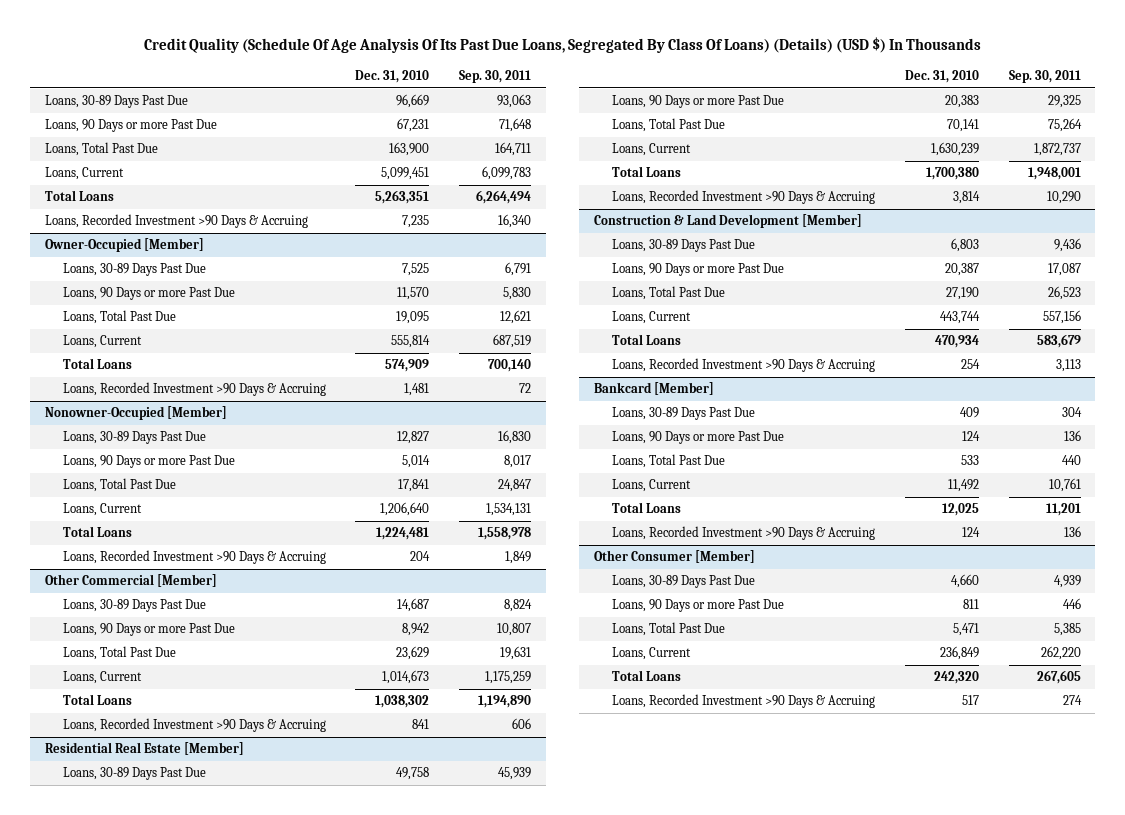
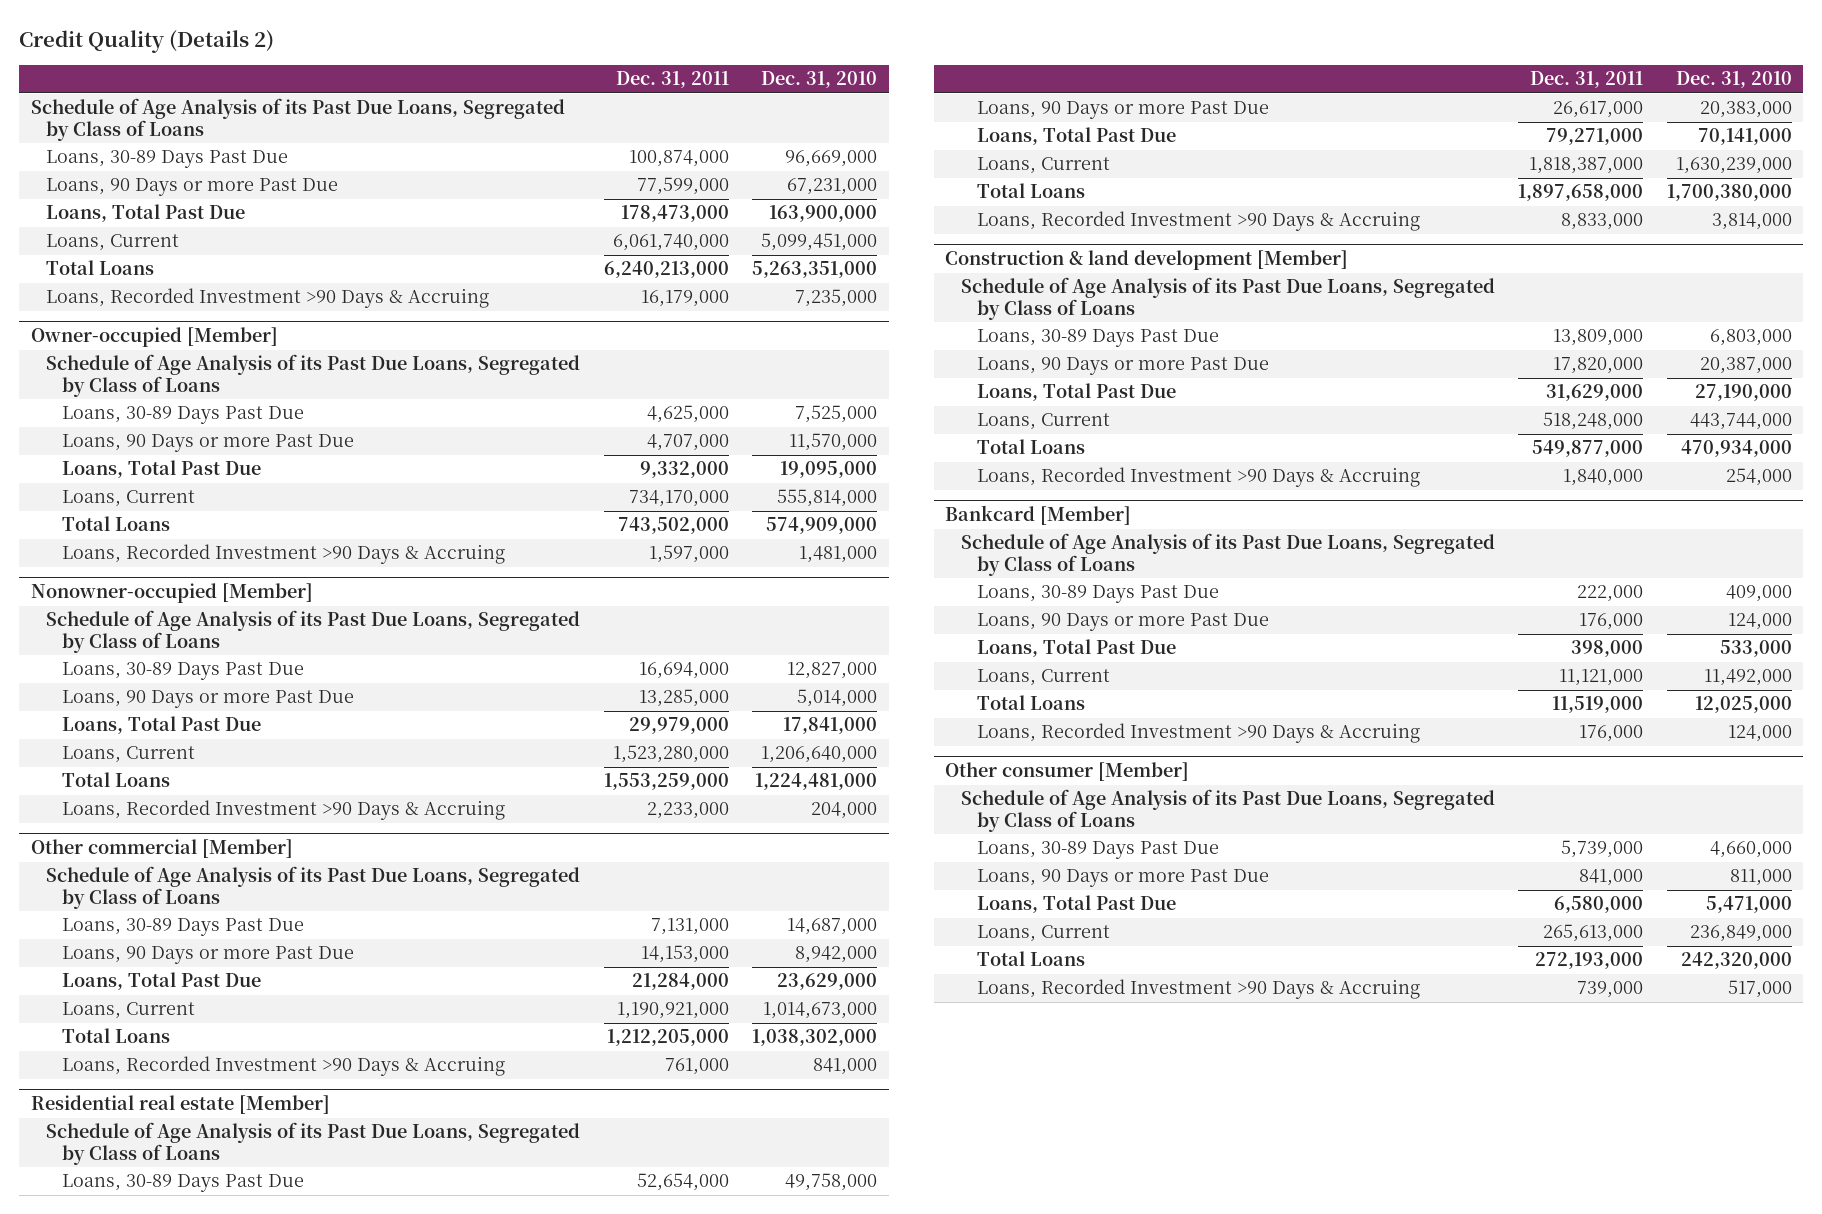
- Credit Quality (Schedule Of Age Analysis Of Its Past Due Loans, Segregated By Class Of Loans) (Details) (USD $) In Thousands
+ Credit Quality (Details 2)
- | Dec. 31, 2010 | Sep. 30, 2011
+ | Dec. 31, 2011 | Dec. 31, 2010
- Loans, 30-89 Days Past Due | 96,669 | 93,063
- Loans, 90 Days or more Past Due | 67,231 | 71,648
- Loans, Total Past Due | 163,900 | 164,711
- Loans, Current | 5,099,451 | 6,099,783
- Total Loans | 5,263,351 | 6,264,494
- Loans, Recorded Investment >90 Days & Accruing | 7,235 | 16,340
- Owner-Occupied [Member]
- Loans, 30-89 Days Past Due | 7,525 | 6,791
- Loans, 90 Days or more Past Due | 11,570 | 5,830
- Loans, Total Past Due | 19,095 | 12,621
- Loans, Current | 555,814 | 687,519
- Total Loans | 574,909 | 700,140
- Loans, Recorded Investment >90 Days & Accruing | 1,481 | 72
- Nonowner-Occupied [Member]
- Loans, 30-89 Days Past Due | 12,827 | 16,830
- Loans, 90 Days or more Past Due | 5,014 | 8,017
- Loans, Total Past Due | 17,841 | 24,847
- Loans, Current | 1,206,640 | 1,534,131
- Total Loans | 1,224,481 | 1,558,978
- Loans, Recorded Investment >90 Days & Accruing | 204 | 1,849
- Other Commercial [Member]
- Loans, 30-89 Days Past Due | 14,687 | 8,824
- Loans, 90 Days or more Past Due | 8,942 | 10,807
- Loans, Total Past Due | 23,629 | 19,631
- Loans, Current | 1,014,673 | 1,175,259
- Total Loans | 1,038,302 | 1,194,890
- Loans, Recorded Investment >90 Days & Accruing | 841 | 606
- Residential Real Estate [Member]
- Loans, 30-89 Days Past Due | 49,758 | 45,939
- Loans, 90 Days or more Past Due | 20,383 | 29,325
- Loans, Total Past Due | 70,141 | 75,264
- Loans, Current | 1,630,239 | 1,872,737
- Total Loans | 1,700,380 | 1,948,001
- Loans, Recorded Investment >90 Days & Accruing | 3,814 | 10,290
- Construction & Land Development [Member]
- Loans, 30-89 Days Past Due | 6,803 | 9,436
- Loans, 90 Days or more Past Due | 20,387 | 17,087
- Loans, Total Past Due | 27,190 | 26,523
- Loans, Current | 443,744 | 557,156
- Total Loans | 470,934 | 583,679
- Loans, Recorded Investment >90 Days & Accruing | 254 | 3,113
+ Schedule of Age Analysis of its Past Due Loans, Segregated by Class of Loans
+ Loans, 30-89 Days Past Due | 100,874,000 | 96,669,000
+ Loans, 90 Days or more Past Due | 77,599,000 | 67,231,000
+ Loans, Total Past Due | 178,473,000 | 163,900,000
+ Loans, Current | 6,061,740,000 | 5,099,451,000
+ Total Loans | 6,240,213,000 | 5,263,351,000
+ Loans, Recorded Investment >90 Days & Accruing | 16,179,000 | 7,235,000
+ Owner-occupied [Member]
+ Schedule of Age Analysis of its Past Due Loans, Segregated by Class of Loans
+ Loans, 30-89 Days Past Due | 4,625,000 | 7,525,000
+ Loans, 90 Days or more Past Due | 4,707,000 | 11,570,000
+ Loans, Total Past Due | 9,332,000 | 19,095,000
+ Loans, Current | 734,170,000 | 555,814,000
+ Total Loans | 743,502,000 | 574,909,000
+ Loans, Recorded Investment >90 Days & Accruing | 1,597,000 | 1,481,000
+ Nonowner-occupied [Member]
+ Schedule of Age Analysis of its Past Due Loans, Segregated by Class of Loans
+ Loans, 30-89 Days Past Due | 16,694,000 | 12,827,000
+ Loans, 90 Days or more Past Due | 13,285,000 | 5,014,000
+ Loans, Total Past Due | 29,979,000 | 17,841,000
+ Loans, Current | 1,523,280,000 | 1,206,640,000
+ Total Loans | 1,553,259,000 | 1,224,481,000
+ Loans, Recorded Investment >90 Days & Accruing | 2,233,000 | 204,000
+ Other commercial [Member]
+ Schedule of Age Analysis of its Past Due Loans, Segregated by Class of Loans
+ Loans, 30-89 Days Past Due | 7,131,000 | 14,687,000
+ Loans, 90 Days or more Past Due | 14,153,000 | 8,942,000
+ Loans, Total Past Due | 21,284,000 | 23,629,000
+ Loans, Current | 1,190,921,000 | 1,014,673,000
+ Total Loans | 1,212,205,000 | 1,038,302,000
+ Loans, Recorded Investment >90 Days & Accruing | 761,000 | 841,000
+ Residential real estate [Member]
+ Schedule of Age Analysis of its Past Due Loans, Segregated by Class of Loans
+ Loans, 30-89 Days Past Due | 52,654,000 | 49,758,000
+ Loans, 90 Days or more Past Due | 26,617,000 | 20,383,000
+ Loans, Total Past Due | 79,271,000 | 70,141,000
+ Loans, Current | 1,818,387,000 | 1,630,239,000
+ Total Loans | 1,897,658,000 | 1,700,380,000
+ Loans, Recorded Investment >90 Days & Accruing | 8,833,000 | 3,814,000
+ Construction & land development [Member]
+ Schedule of Age Analysis of its Past Due Loans, Segregated by Class of Loans
+ Loans, 30-89 Days Past Due | 13,809,000 | 6,803,000
+ Loans, 90 Days or more Past Due | 17,820,000 | 20,387,000
+ Loans, Total Past Due | 31,629,000 | 27,190,000
+ Loans, Current | 518,248,000 | 443,744,000
+ Total Loans | 549,877,000 | 470,934,000
+ Loans, Recorded Investment >90 Days & Accruing | 1,840,000 | 254,000
@ Bankcard [Member]
- Loans, 30-89 Days Past Due | 409 | 304
- Loans, 90 Days or more Past Due | 124 | 136
- Loans, Total Past Due | 533 | 440
- Loans, Current | 11,492 | 10,761
- Total Loans | 12,025 | 11,201
- Loans, Recorded Investment >90 Days & Accruing | 124 | 136
- Other Consumer [Member]
- Loans, 30-89 Days Past Due | 4,660 | 4,939
- Loans, 90 Days or more Past Due | 811 | 446
- Loans, Total Past Due | 5,471 | 5,385
- Loans, Current | 236,849 | 262,220
- Total Loans | 242,320 | 267,605
- Loans, Recorded Investment >90 Days & Accruing | 517 | 274
@ Bankcard [Member]
+ Schedule of Age Analysis of its Past Due Loans, Segregated by Class of Loans
+ Loans, 30-89 Days Past Due | 222,000 | 409,000
+ Loans, 90 Days or more Past Due | 176,000 | 124,000
+ Loans, Total Past Due | 398,000 | 533,000
+ Loans, Current | 11,121,000 | 11,492,000
+ Total Loans | 11,519,000 | 12,025,000
+ Loans, Recorded Investment >90 Days & Accruing | 176,000 | 124,000
+ Other consumer [Member]
+ Schedule of Age Analysis of its Past Due Loans, Segregated by Class of Loans
+ Loans, 30-89 Days Past Due | 5,739,000 | 4,660,000
+ Loans, 90 Days or more Past Due | 841,000 | 811,000
+ Loans, Total Past Due | 6,580,000 | 5,471,000
+ Loans, Current | 265,613,000 | 236,849,000
+ Total Loans | 272,193,000 | 242,320,000
+ Loans, Recorded Investment >90 Days & Accruing | 739,000 | 517,000

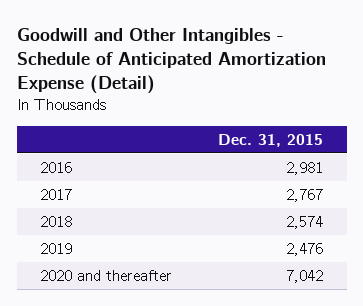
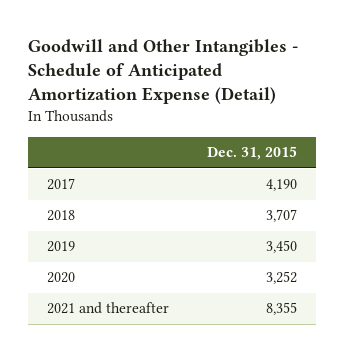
- 2016 | 2,981
- 2017 | 2,767
- 2018 | 2,574
- 2019 | 2,476
- 2020 and thereafter | 7,042
+ 2017 | 4,190
+ 2018 | 3,707
+ 2019 | 3,450
+ 2020 | 3,252
+ 2021 and thereafter | 8,355

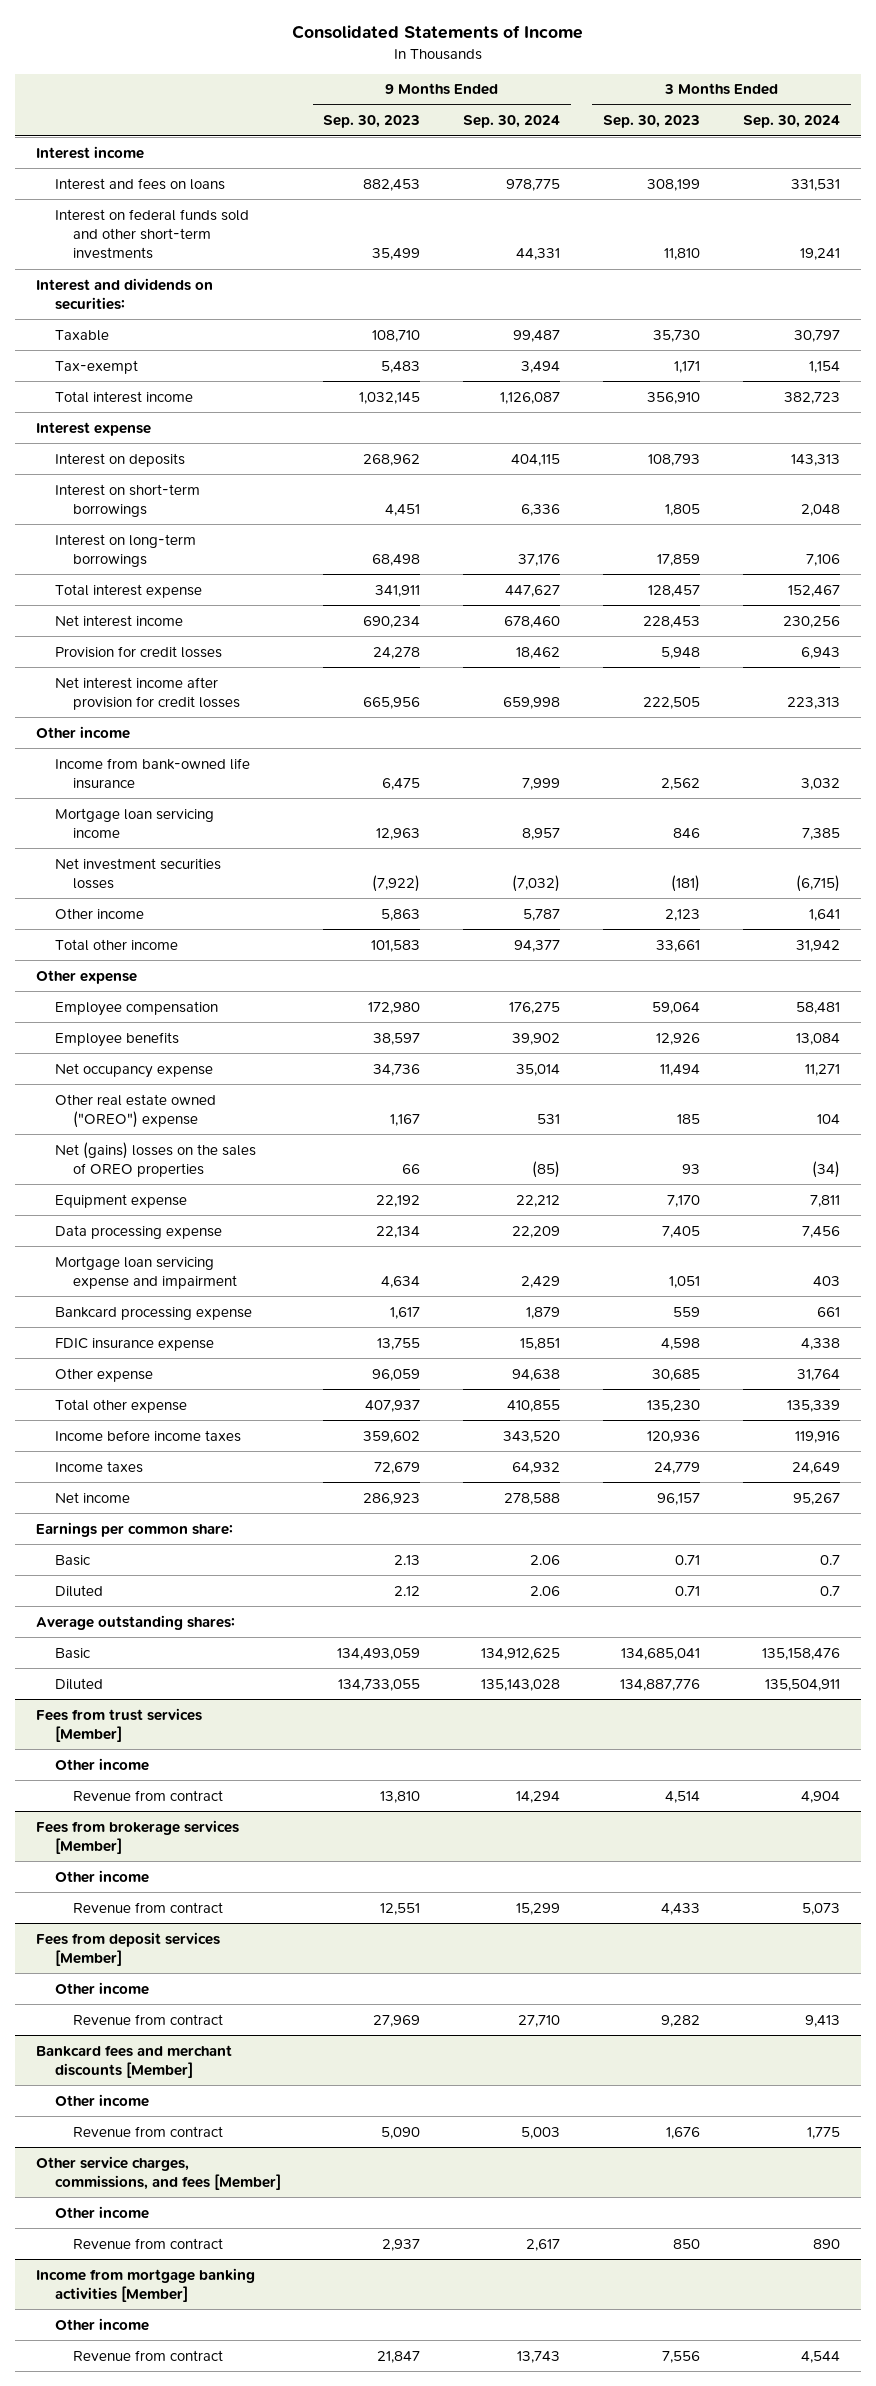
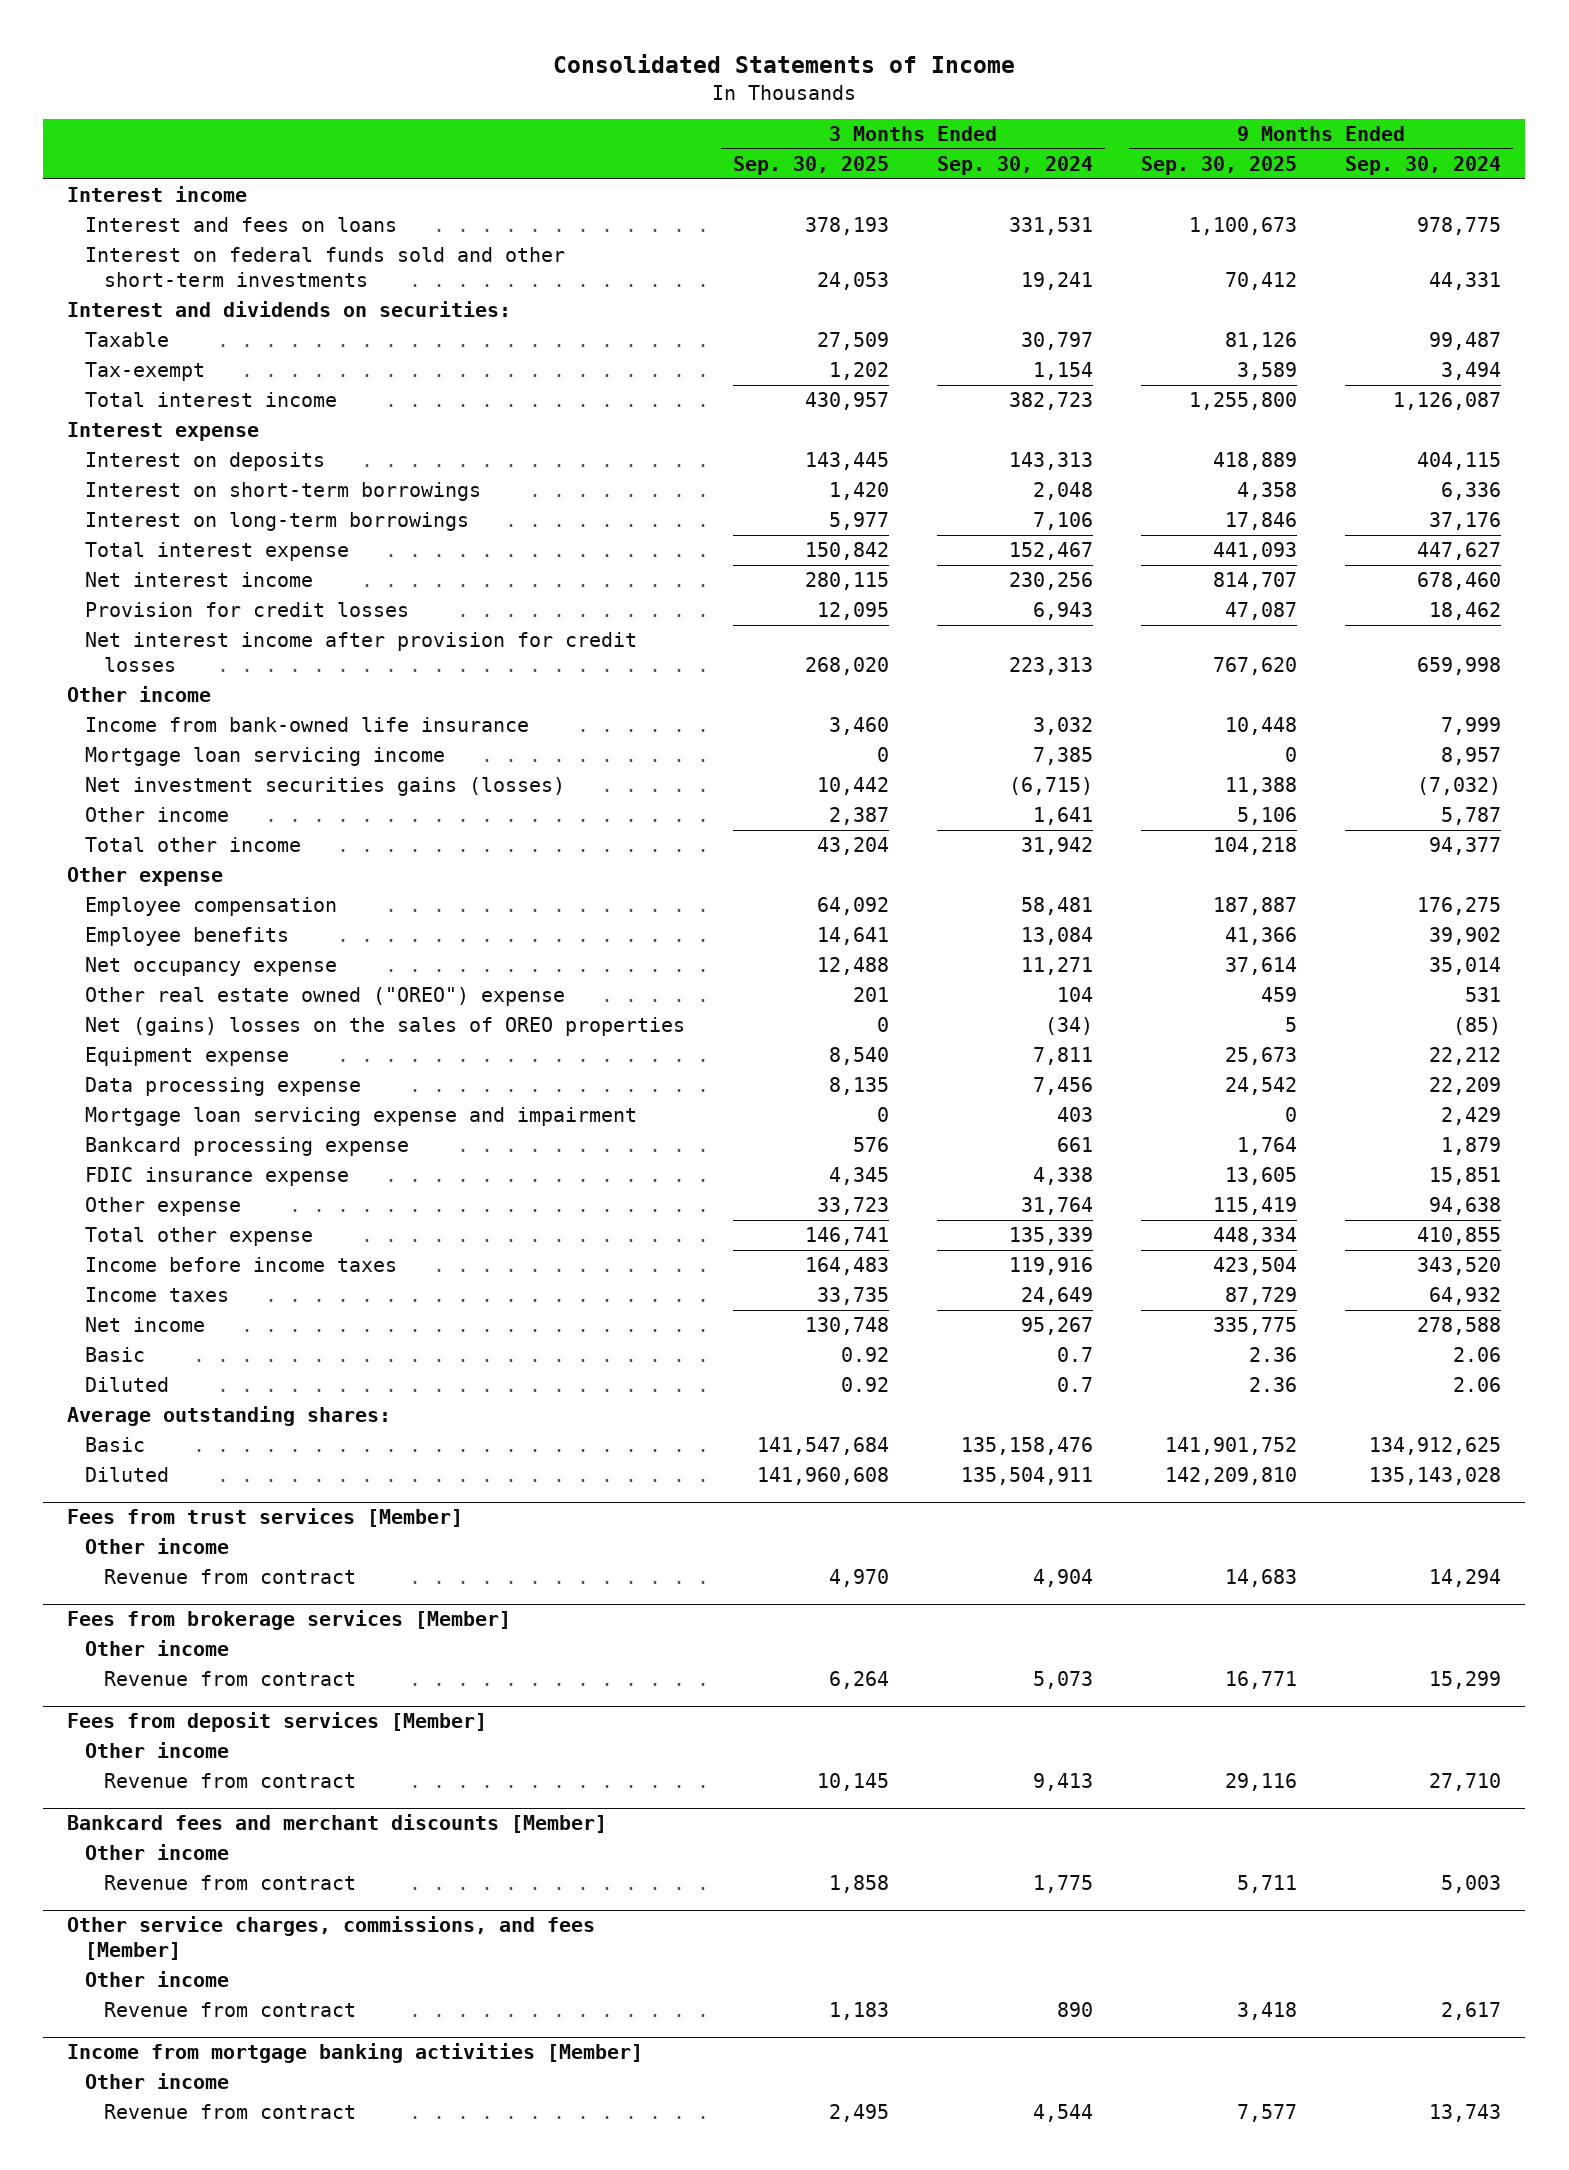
- | 9 Months Ended Sep. 30, 2023 | 9 Months Ended Sep. 30, 2024 | 3 Months Ended Sep. 30, 2023 | 3 Months Ended Sep. 30, 2024
+ | 3 Months Ended Sep. 30, 2025 | 3 Months Ended Sep. 30, 2024 | 9 Months Ended Sep. 30, 2025 | 9 Months Ended Sep. 30, 2024
- Net investment securities losses | (7,922) | (7,032) | (181) | (6,715)
+ Net investment securities gains (losses) | 10,442 | (6,715) | 11,388 | (7,032)
- Earnings per common share:

